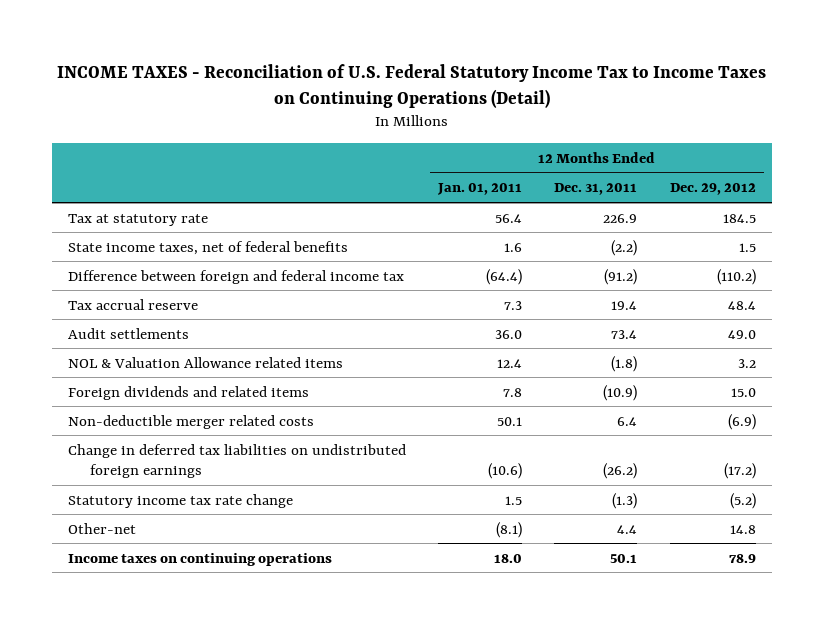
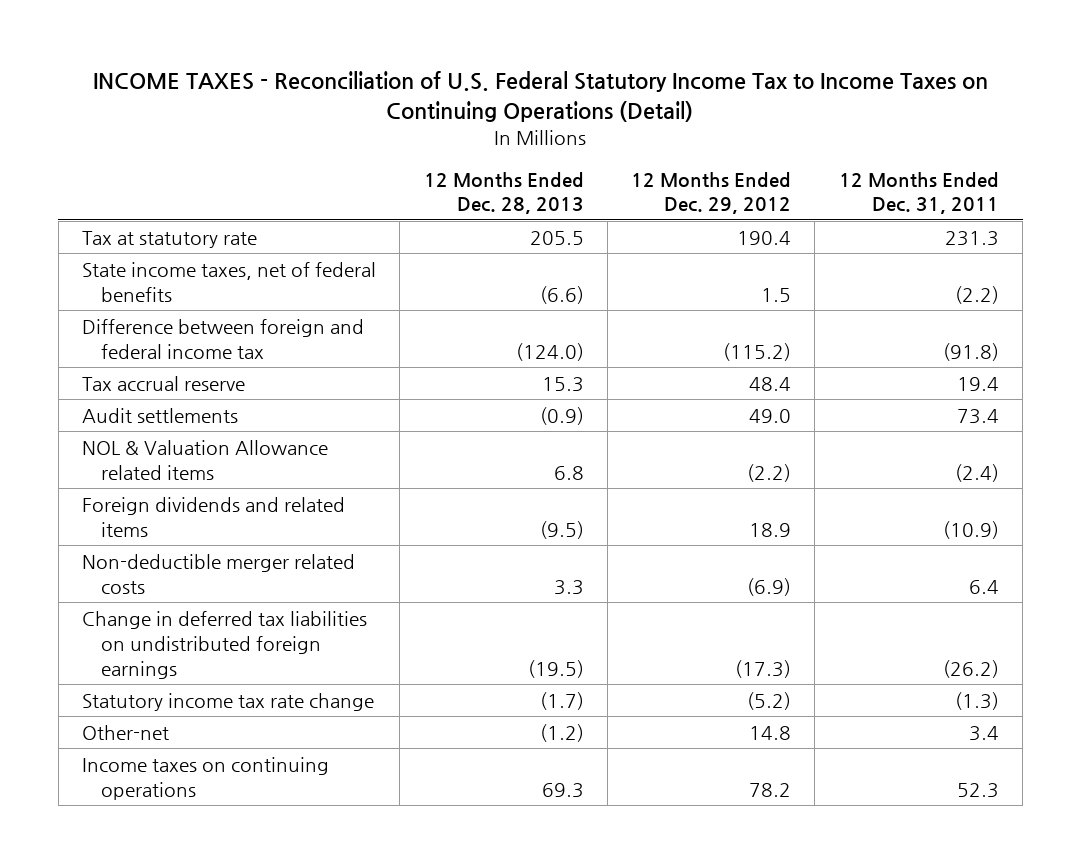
- | 12 Months Ended Jan. 01, 2011 | 12 Months Ended Dec. 31, 2011 | 12 Months Ended Dec. 29, 2012
+ | 12 Months Ended Dec. 28, 2013 | 12 Months Ended Dec. 29, 2012 | 12 Months Ended Dec. 31, 2011
- Tax at statutory rate | 56.4 | 226.9 | 184.5
+ Tax at statutory rate | 205.5 | 190.4 | 231.3
- Difference between foreign and federal income tax | (64.4) | (91.2) | (110.2)
+ Difference between foreign and federal income tax | (124.0) | (115.2) | (91.8)
- NOL & Valuation Allowance related items | 12.4 | (1.8) | 3.2
- Foreign dividends and related items | 7.8 | (10.9) | 15.0
+ NOL & Valuation Allowance related items | 6.8 | (2.2) | (2.4)
+ Foreign dividends and related items | (9.5) | 18.9 | (10.9)
- Change in deferred tax liabilities on undistributed foreign earnings | (10.6) | (26.2) | (17.2)
+ Change in deferred tax liabilities on undistributed foreign earnings | (19.5) | (17.3) | (26.2)
- Other-net | (8.1) | 4.4 | 14.8
- Income taxes on continuing operations | 18.0 | 50.1 | 78.9
+ Other-net | (1.2) | 14.8 | 3.4
+ Income taxes on continuing operations | 69.3 | 78.2 | 52.3

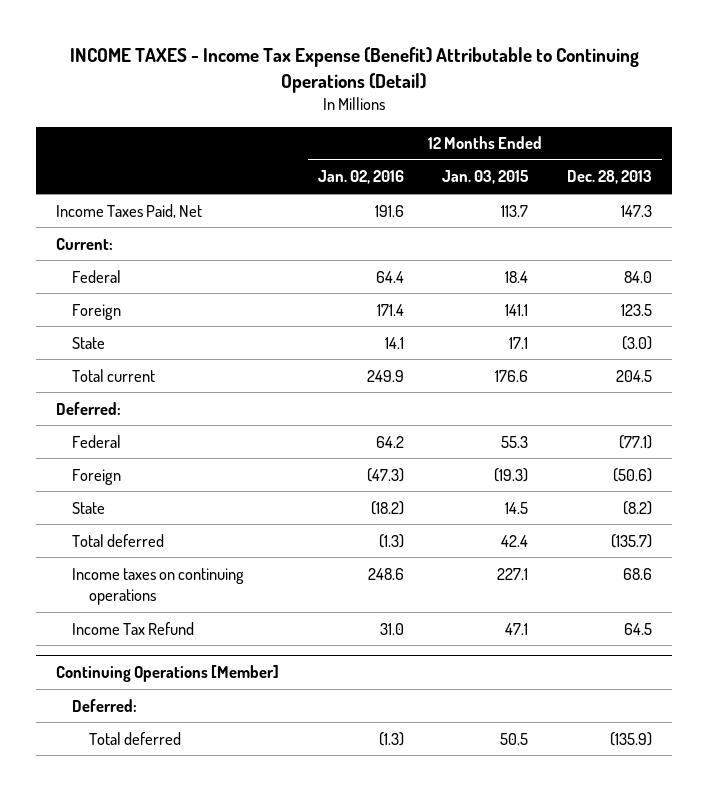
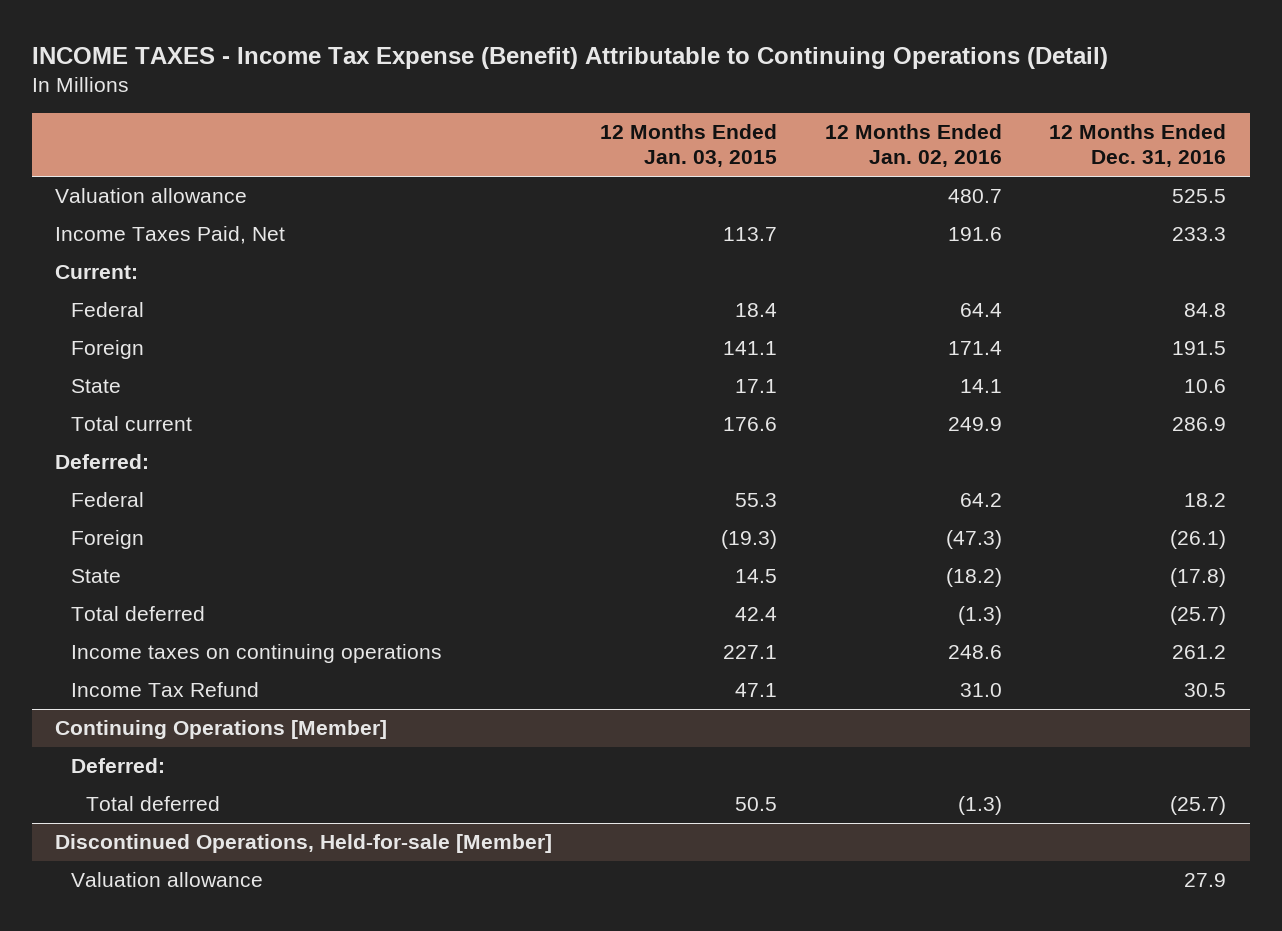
- | 12 Months Ended Jan. 02, 2016 | 12 Months Ended Jan. 03, 2015 | 12 Months Ended Dec. 28, 2013
+ | 12 Months Ended Jan. 03, 2015 | 12 Months Ended Jan. 02, 2016 | 12 Months Ended Dec. 31, 2016
+ Valuation allowance | | 480.7 | 525.5
+ Discontinued Operations, Held-for-sale [Member]
+ Valuation allowance | | | 27.9

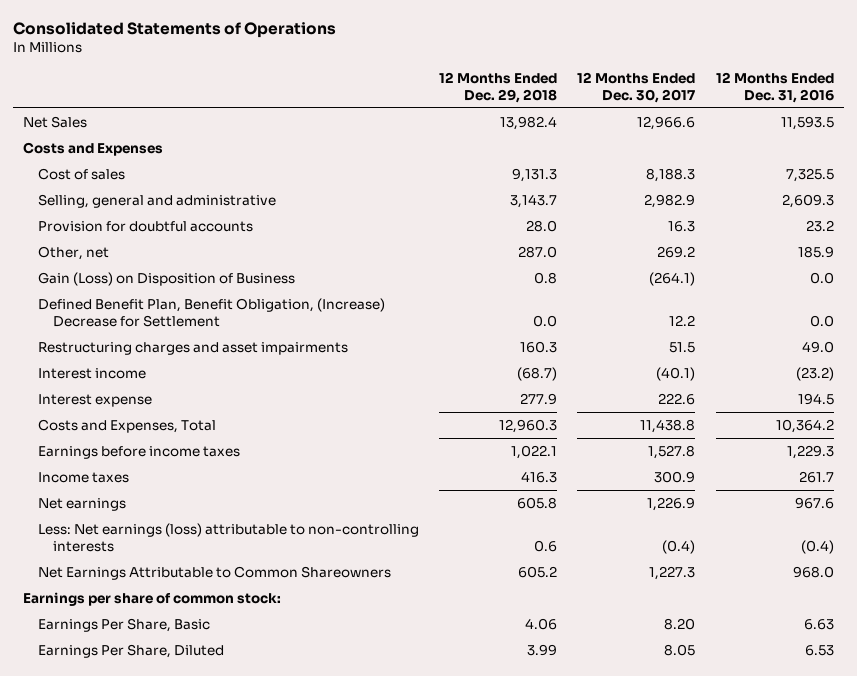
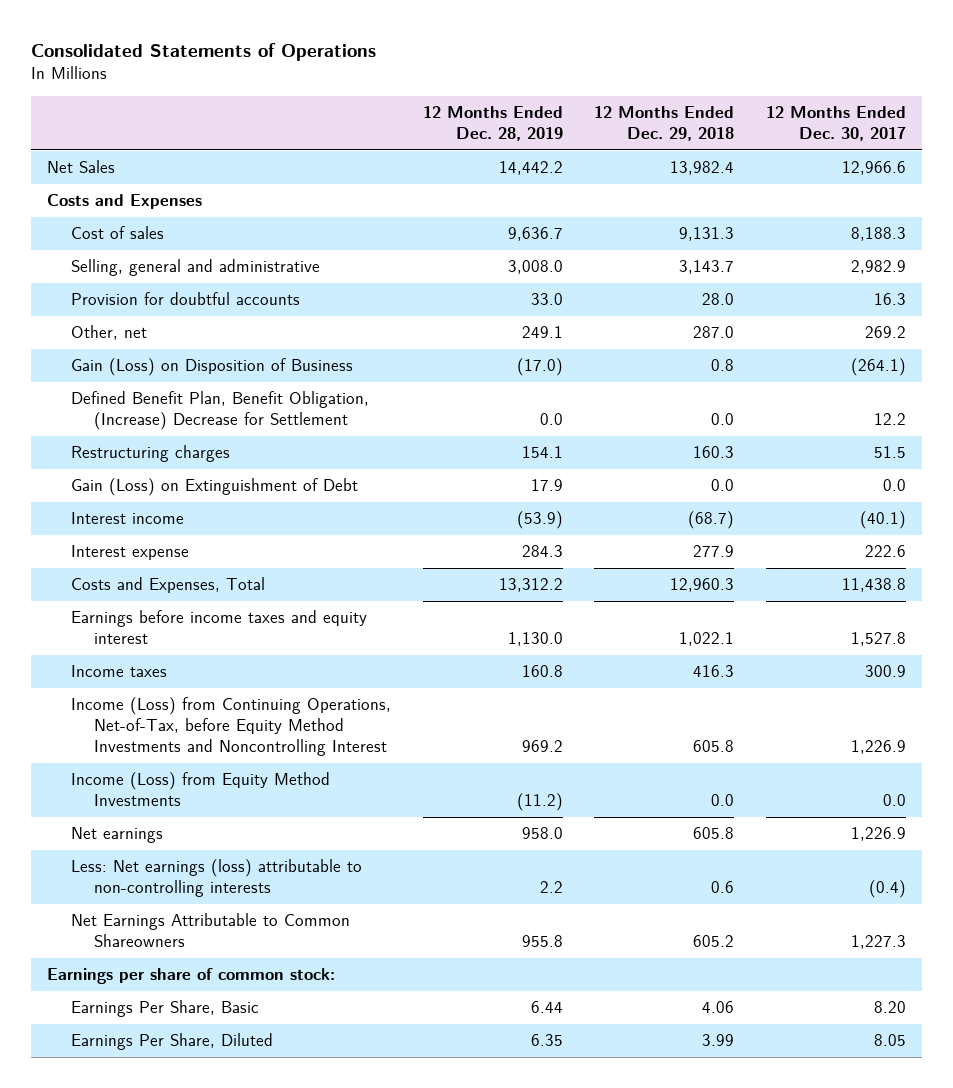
- | 12 Months Ended Dec. 29, 2018 | 12 Months Ended Dec. 30, 2017 | 12 Months Ended Dec. 31, 2016
+ | 12 Months Ended Dec. 28, 2019 | 12 Months Ended Dec. 29, 2018 | 12 Months Ended Dec. 30, 2017
- Restructuring charges and asset impairments | 160.3 | 51.5 | 49.0
+ Restructuring charges | 154.1 | 160.3 | 51.5
+ Gain (Loss) on Extinguishment of Debt | 17.9 | 0.0 | 0.0
- Earnings before income taxes | 1,022.1 | 1,527.8 | 1,229.3
+ Earnings before income taxes and equity interest | 1,130.0 | 1,022.1 | 1,527.8
+ Income (Loss) from Continuing Operations, Net-of-Tax, before Equity Method Investments and Noncontrolling Interest | 969.2 | 605.8 | 1,226.9
+ Income (Loss) from Equity Method Investments | (11.2) | 0.0 | 0.0

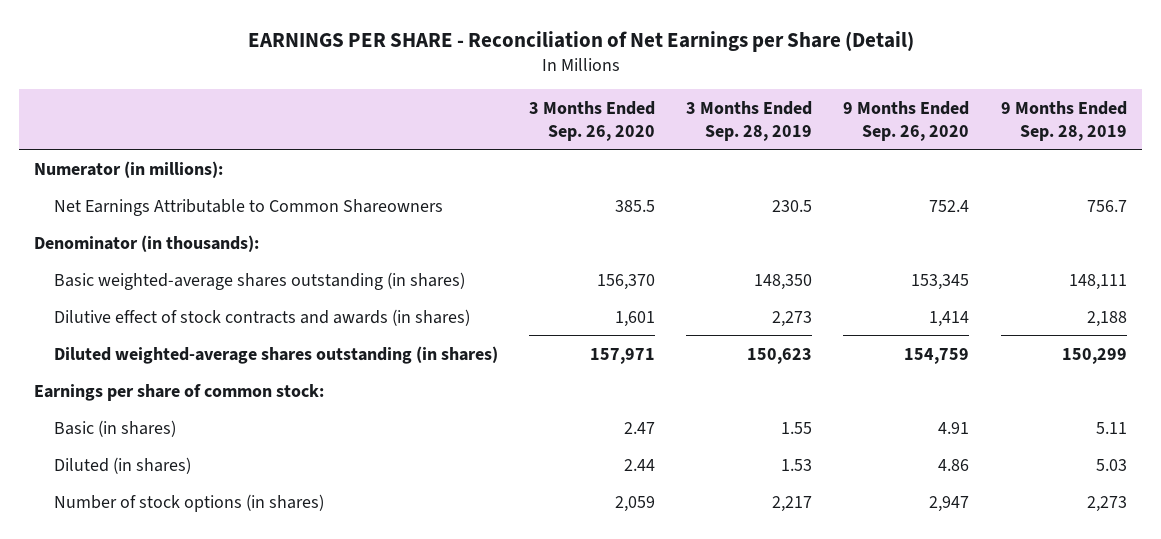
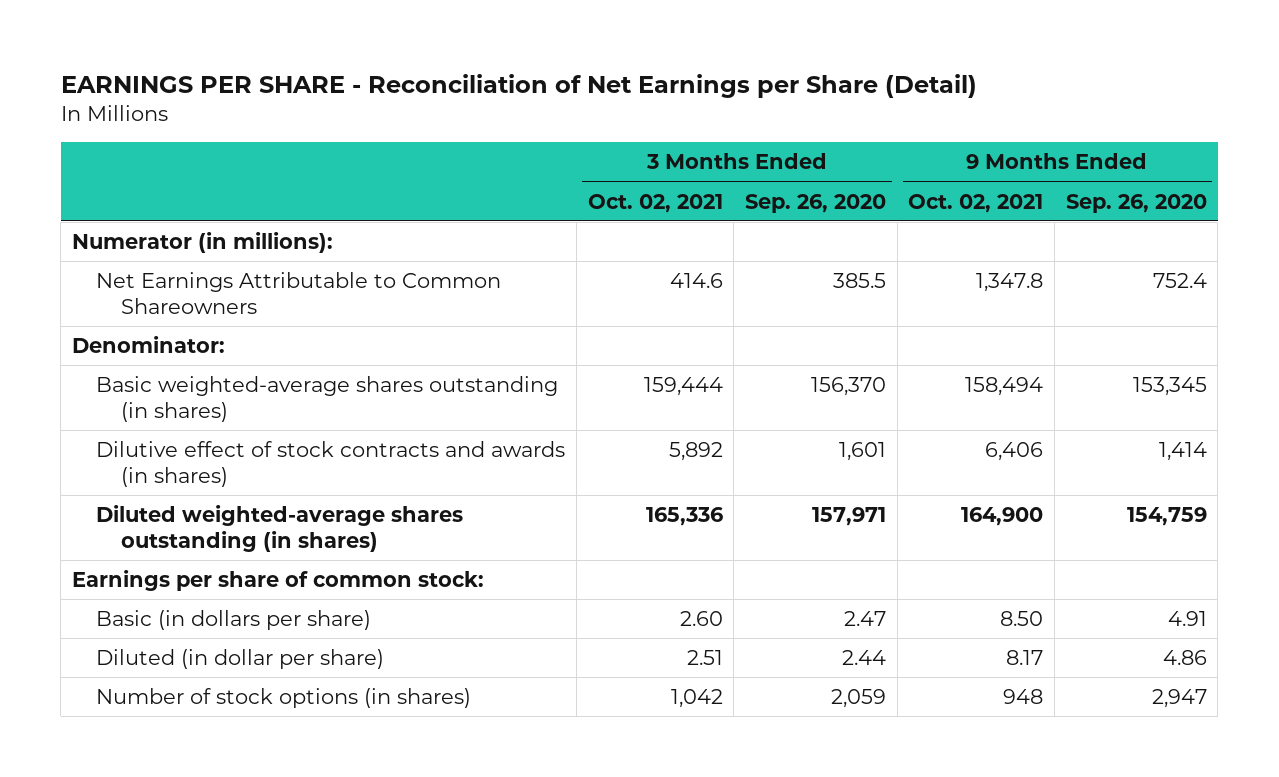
- | 3 Months Ended Sep. 26, 2020 | 3 Months Ended Sep. 28, 2019 | 9 Months Ended Sep. 26, 2020 | 9 Months Ended Sep. 28, 2019
+ | 3 Months Ended Oct. 02, 2021 | 3 Months Ended Sep. 26, 2020 | 9 Months Ended Oct. 02, 2021 | 9 Months Ended Sep. 26, 2020
- Denominator (in thousands):
+ Denominator:
- Basic (in shares) | 2.47 | 1.55 | 4.91 | 5.11
- Diluted (in shares) | 2.44 | 1.53 | 4.86 | 5.03
+ Basic (in dollars per share) | 2.60 | 2.47 | 8.50 | 4.91
+ Diluted (in dollar per share) | 2.51 | 2.44 | 8.17 | 4.86

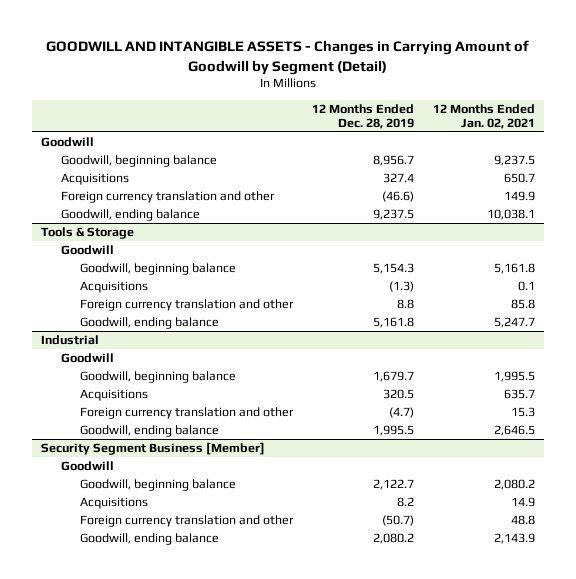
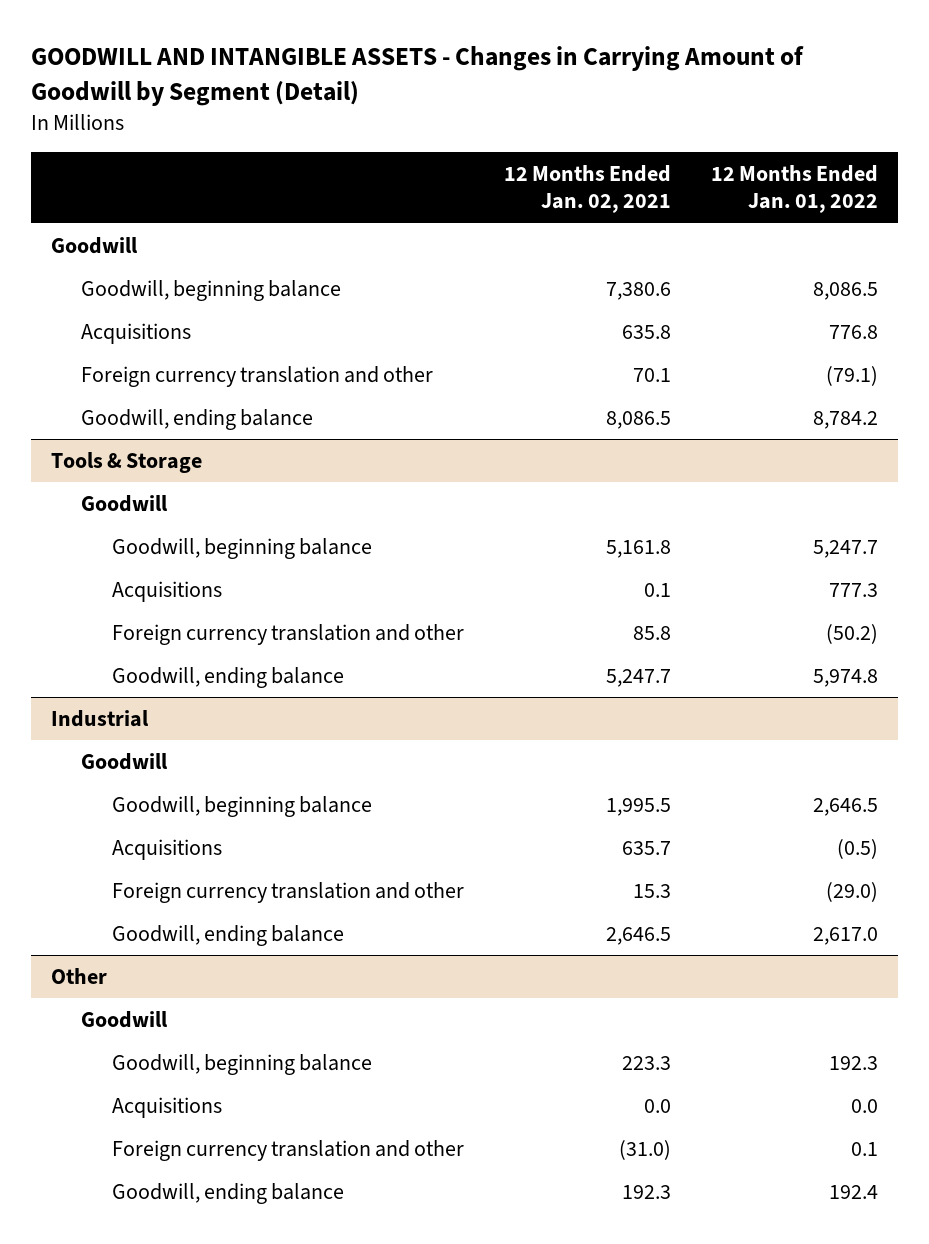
- | 12 Months Ended Dec. 28, 2019 | 12 Months Ended Jan. 02, 2021
+ | 12 Months Ended Jan. 02, 2021 | 12 Months Ended Jan. 01, 2022
- Goodwill, beginning balance | 8,956.7 | 9,237.5
- Acquisitions | 327.4 | 650.7
- Foreign currency translation and other | (46.6) | 149.9
- Goodwill, ending balance | 9,237.5 | 10,038.1
+ Goodwill, beginning balance | 7,380.6 | 8,086.5
+ Acquisitions | 635.8 | 776.8
+ Foreign currency translation and other | 70.1 | (79.1)
+ Goodwill, ending balance | 8,086.5 | 8,784.2
- Security Segment Business [Member]
+ Other
- Goodwill, beginning balance | 2,122.7 | 2,080.2
- Acquisitions | 8.2 | 14.9
- Foreign currency translation and other | (50.7) | 48.8
- Goodwill, ending balance | 2,080.2 | 2,143.9
+ Goodwill, beginning balance | 223.3 | 192.3
+ Acquisitions | 0.0 | 0.0
+ Foreign currency translation and other | (31.0) | 0.1
+ Goodwill, ending balance | 192.3 | 192.4

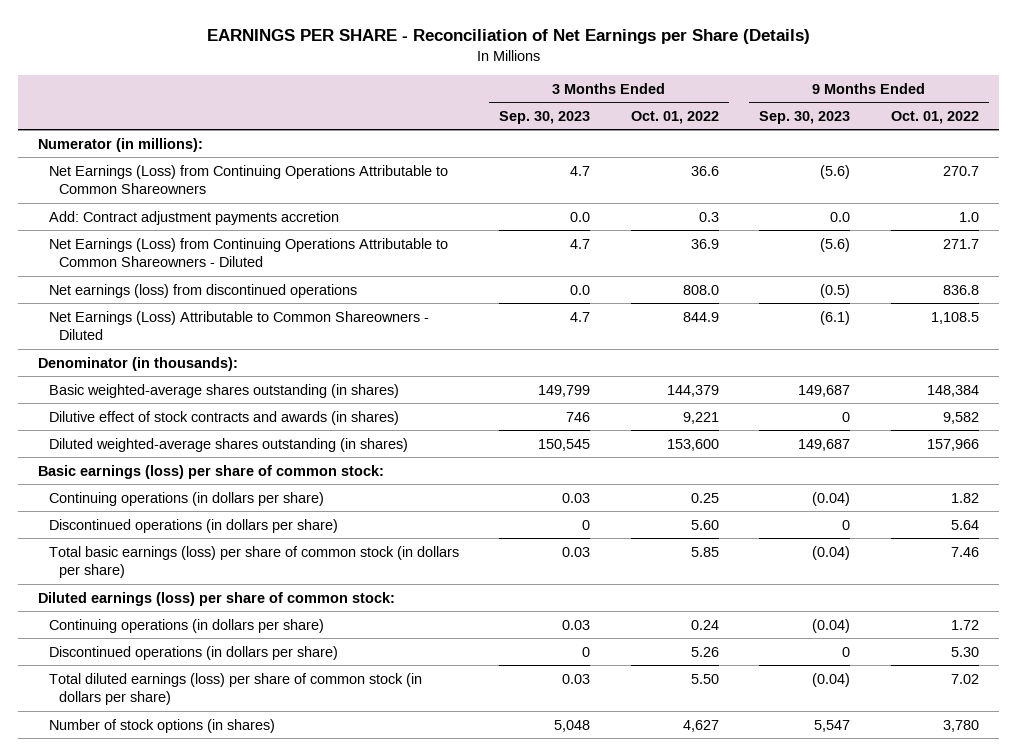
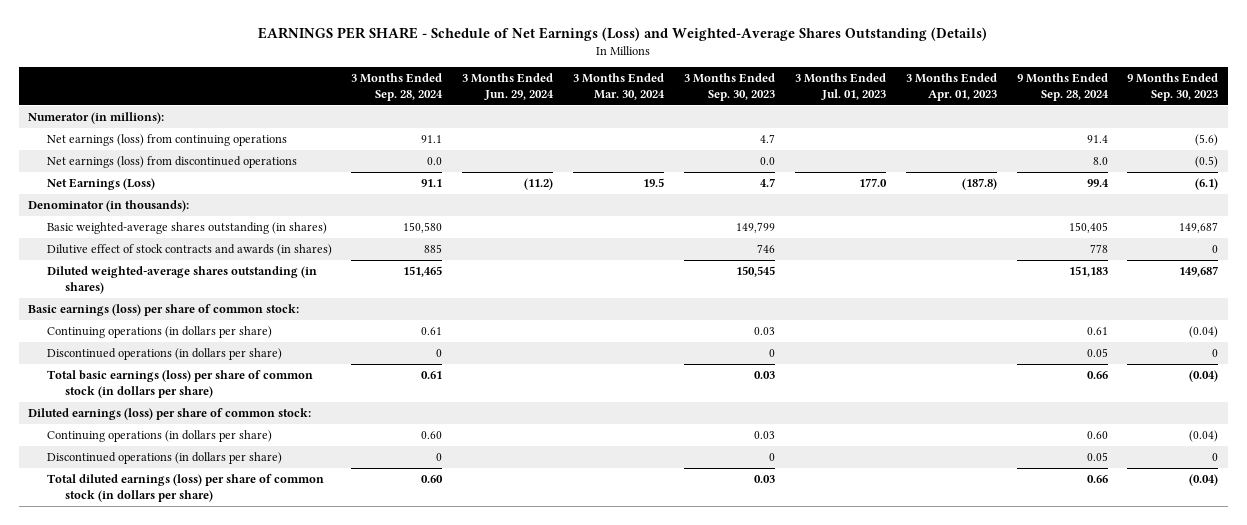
- EARNINGS PER SHARE - Reconciliation of Net Earnings per Share (Details)
+ EARNINGS PER SHARE - Schedule of Net Earnings (Loss) and Weighted-Average Shares Outstanding (Details)
- | 3 Months Ended Sep. 30, 2023 | 3 Months Ended Oct. 01, 2022 | 9 Months Ended Sep. 30, 2023 | 9 Months Ended Oct. 01, 2022
+ | 3 Months Ended Sep. 28, 2024 | 3 Months Ended Jun. 29, 2024 | 3 Months Ended Mar. 30, 2024 | 3 Months Ended Sep. 30, 2023 | 3 Months Ended Jul. 01, 2023 | 3 Months Ended Apr. 01, 2023 | 9 Months Ended Sep. 28, 2024 | 9 Months Ended Sep. 30, 2023
- Net Earnings (Loss) from Continuing Operations Attributable to Common Shareowners | 4.7 | 36.6 | (5.6) | 270.7
- Add: Contract adjustment payments accretion | 0.0 | 0.3 | 0.0 | 1.0
- Net Earnings (Loss) from Continuing Operations Attributable to Common Shareowners - Diluted | 4.7 | 36.9 | (5.6) | 271.7
+ Net earnings (loss) from continuing operations | 91.1 | | | 4.7 | | | 91.4 | (5.6)
- Net Earnings (Loss) Attributable to Common Shareowners - Diluted | 4.7 | 844.9 | (6.1) | 1,108.5
+ Net Earnings (Loss) | 91.1 | (11.2) | 19.5 | 4.7 | 177.0 | (187.8) | 99.4 | (6.1)
- Number of stock options (in shares) | 5,048 | 4,627 | 5,547 | 3,780

